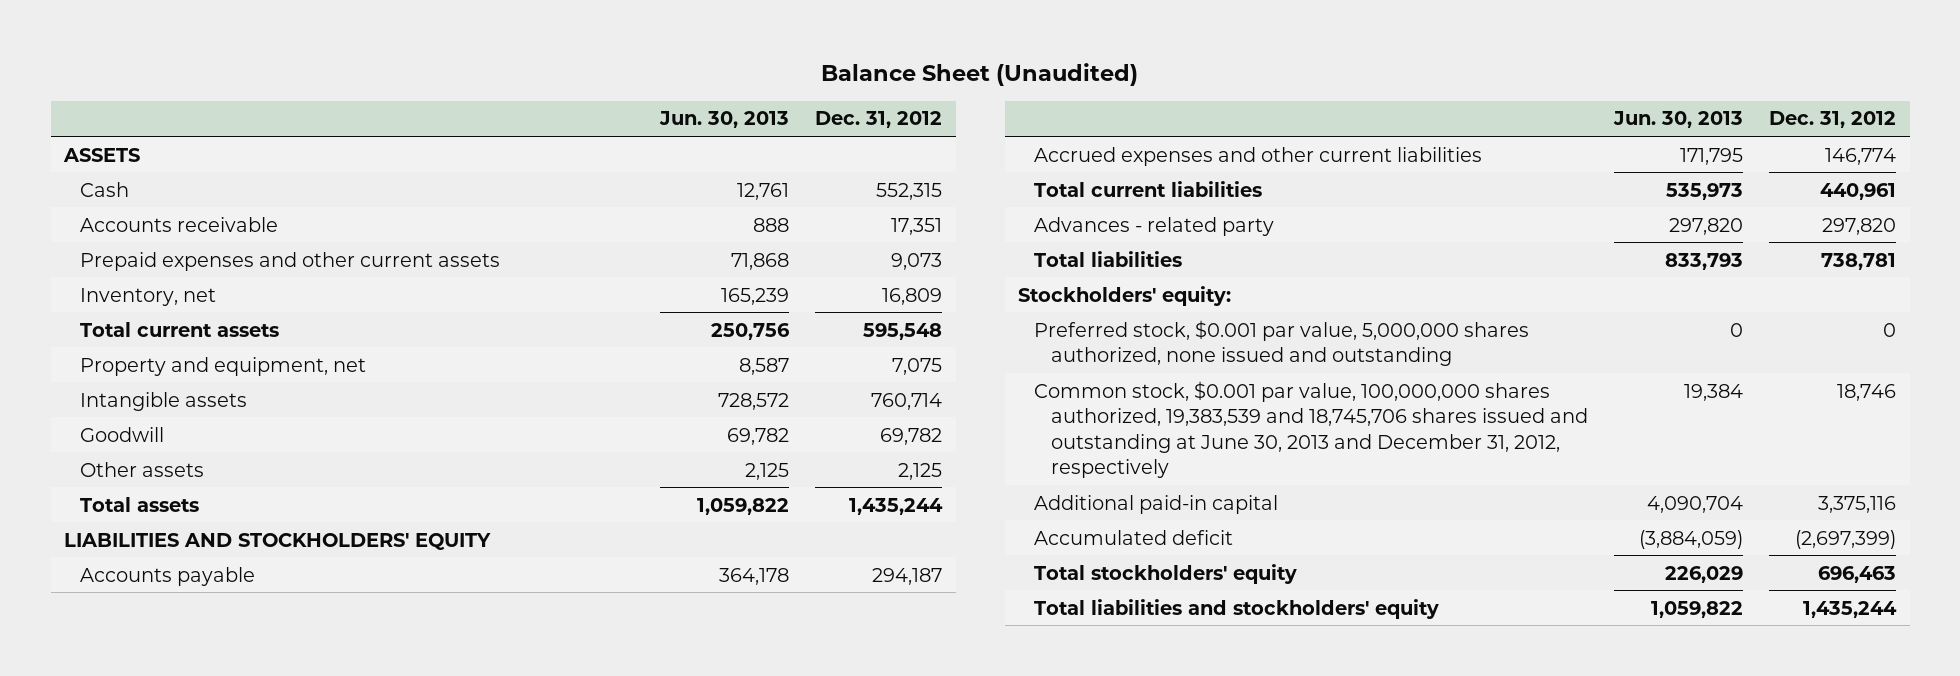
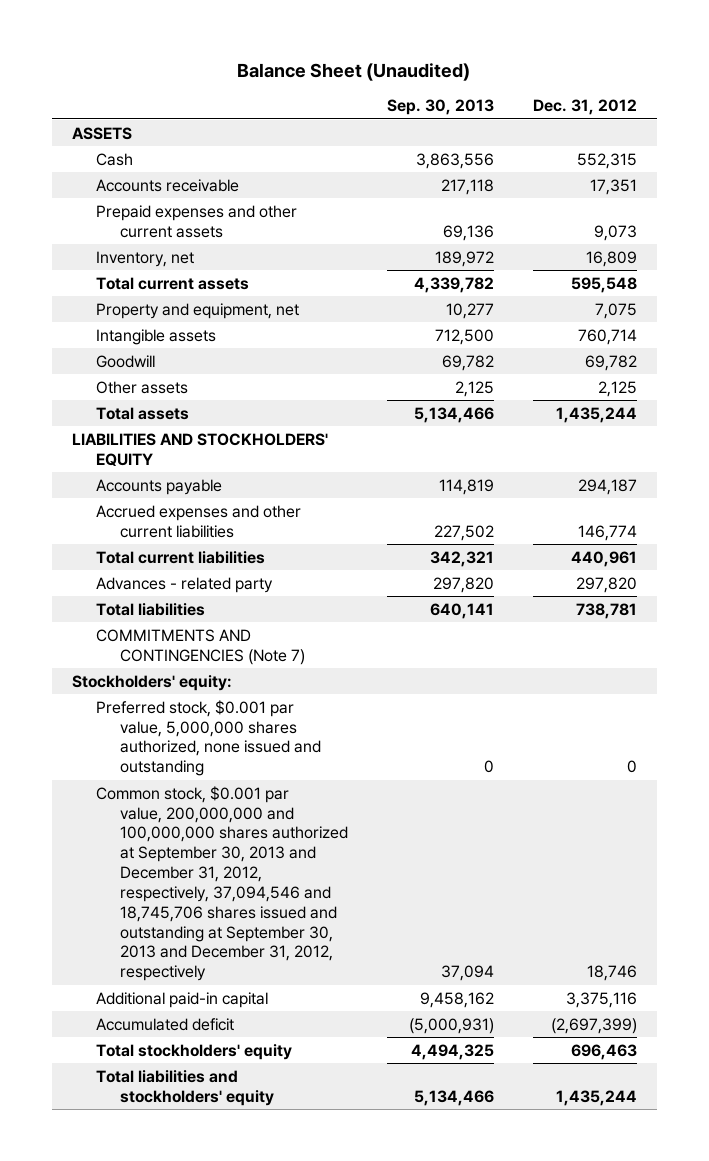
- | Jun. 30, 2013 | Dec. 31, 2012
+ | Sep. 30, 2013 | Dec. 31, 2012
+ COMMITMENTS AND CONTINGENCIES (Note 7)
- Common stock, $0.001 par value, 100,000,000 shares authorized, 19,383,539 and 18,745,706 shares issued and outstanding at June 30, 2013 and December 31, 2012, respectively | 19,384 | 18,746
+ Common stock, $0.001 par value, 200,000,000 and 100,000,000 shares authorized at September 30, 2013 and December 31, 2012, respectively, 37,094,546 and 18,745,706 shares issued and outstanding at September 30, 2013 and December 31, 2012, respectively | 37,094 | 18,746

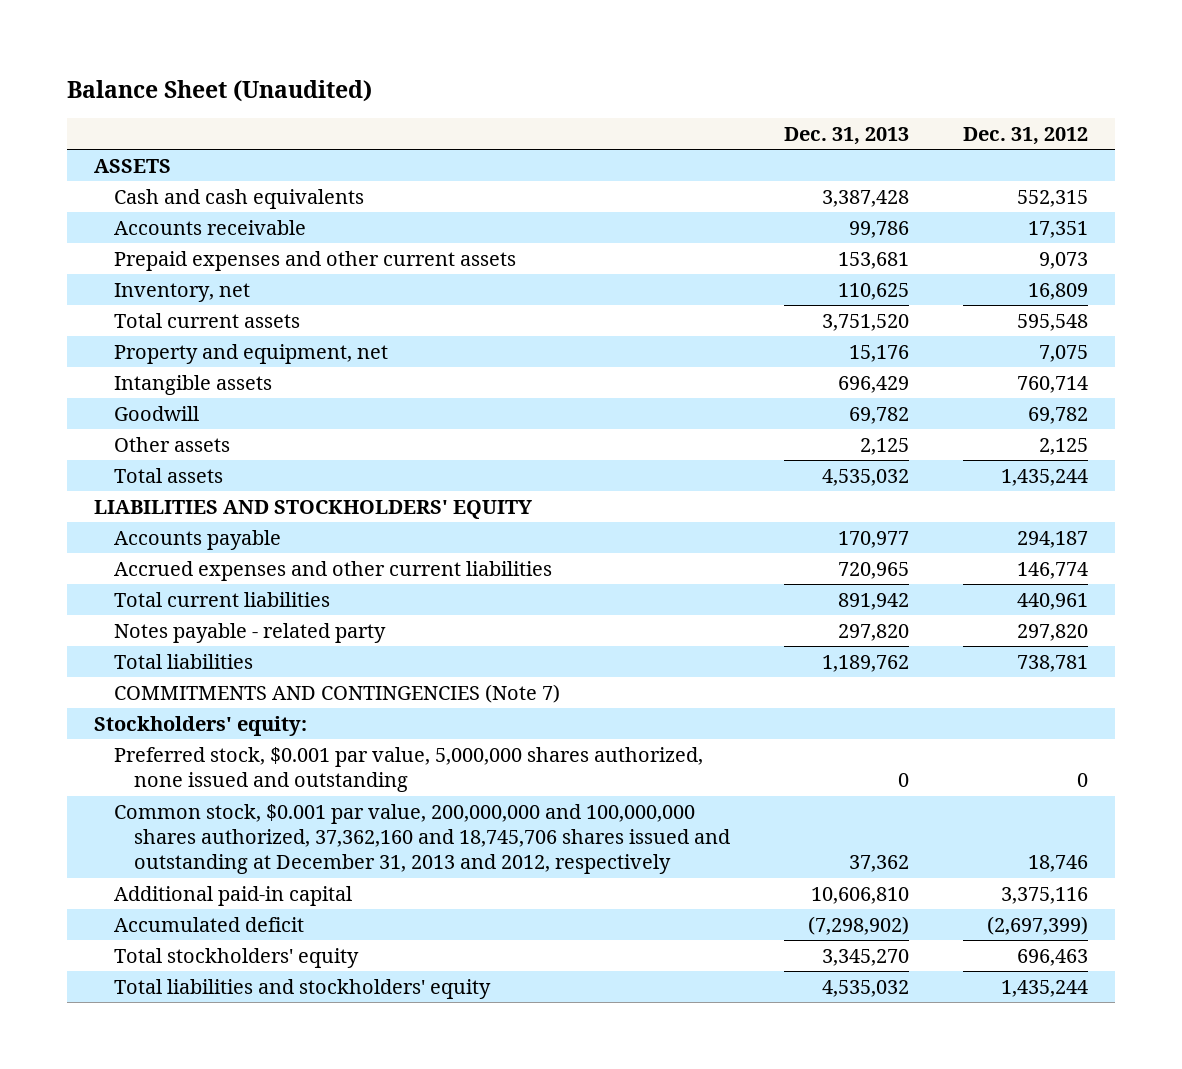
- | Sep. 30, 2013 | Dec. 31, 2012
+ | Dec. 31, 2013 | Dec. 31, 2012
- Cash | 3,863,556 | 552,315
+ Cash and cash equivalents | 3,387,428 | 552,315
- Advances - related party | 297,820 | 297,820
+ Notes payable - related party | 297,820 | 297,820
- Common stock, $0.001 par value, 200,000,000 and 100,000,000 shares authorized at September 30, 2013 and December 31, 2012, respectively, 37,094,546 and 18,745,706 shares issued and outstanding at September 30, 2013 and December 31, 2012, respectively | 37,094 | 18,746
+ Common stock, $0.001 par value, 200,000,000 and 100,000,000 shares authorized, 37,362,160 and 18,745,706 shares issued and outstanding at December 31, 2013 and 2012, respectively | 37,362 | 18,746

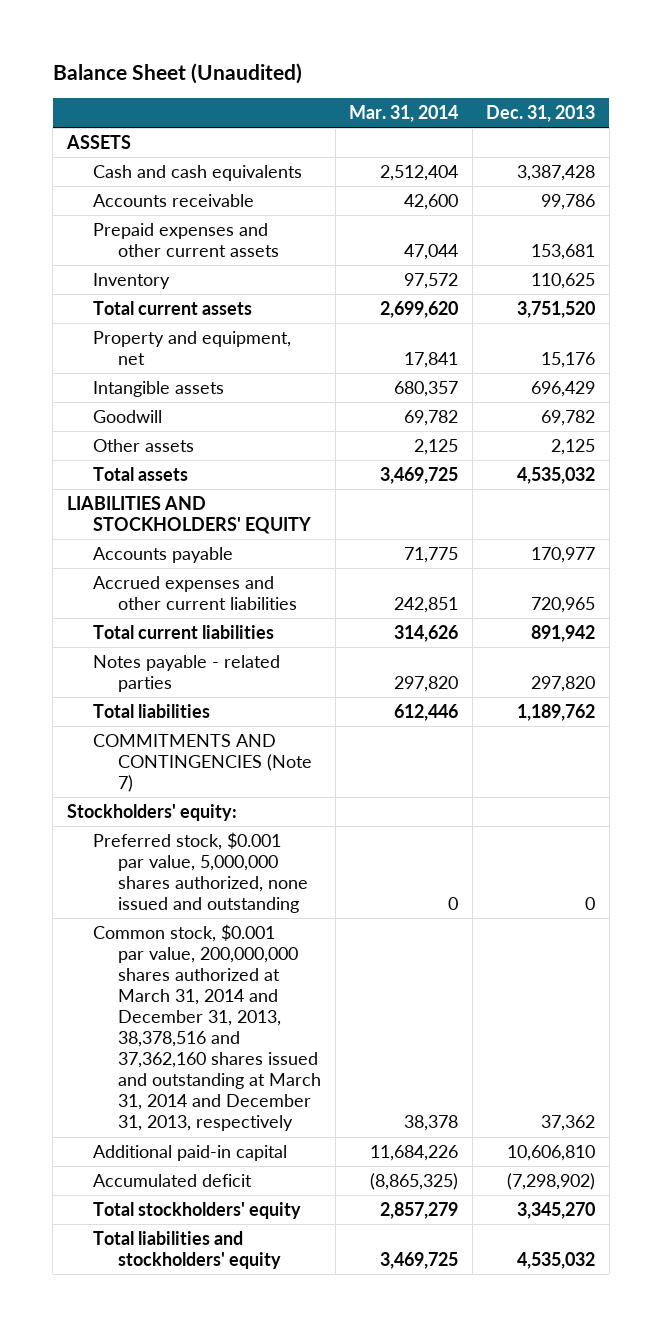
- | Dec. 31, 2013 | Dec. 31, 2012
+ | Mar. 31, 2014 | Dec. 31, 2013
- Inventory, net | 110,625 | 16,809
+ Inventory | 97,572 | 110,625
- Notes payable - related party | 297,820 | 297,820
+ Notes payable - related parties | 297,820 | 297,820
- Common stock, $0.001 par value, 200,000,000 and 100,000,000 shares authorized, 37,362,160 and 18,745,706 shares issued and outstanding at December 31, 2013 and 2012, respectively | 37,362 | 18,746
+ Common stock, $0.001 par value, 200,000,000 shares authorized at March 31, 2014 and December 31, 2013, 38,378,516 and 37,362,160 shares issued and outstanding at March 31, 2014 and December 31, 2013, respectively | 38,378 | 37,362

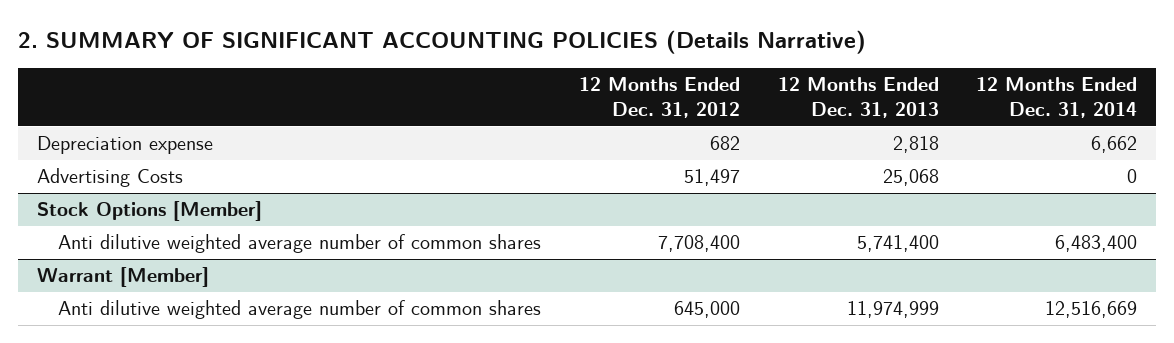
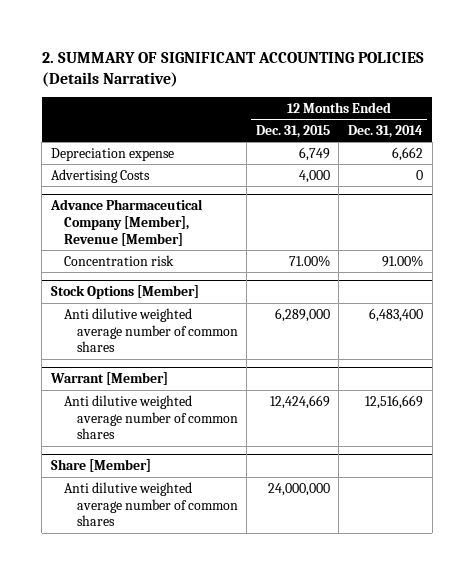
- | 12 Months Ended Dec. 31, 2012 | 12 Months Ended Dec. 31, 2013 | 12 Months Ended Dec. 31, 2014
+ | 12 Months Ended Dec. 31, 2015 | 12 Months Ended Dec. 31, 2014
+ Advance Pharmaceutical Company [Member], Revenue [Member]
+ Concentration risk | 71.00% | 91.00%
+ Share [Member]
+ Anti dilutive weighted average number of common shares | 24,000,000 |

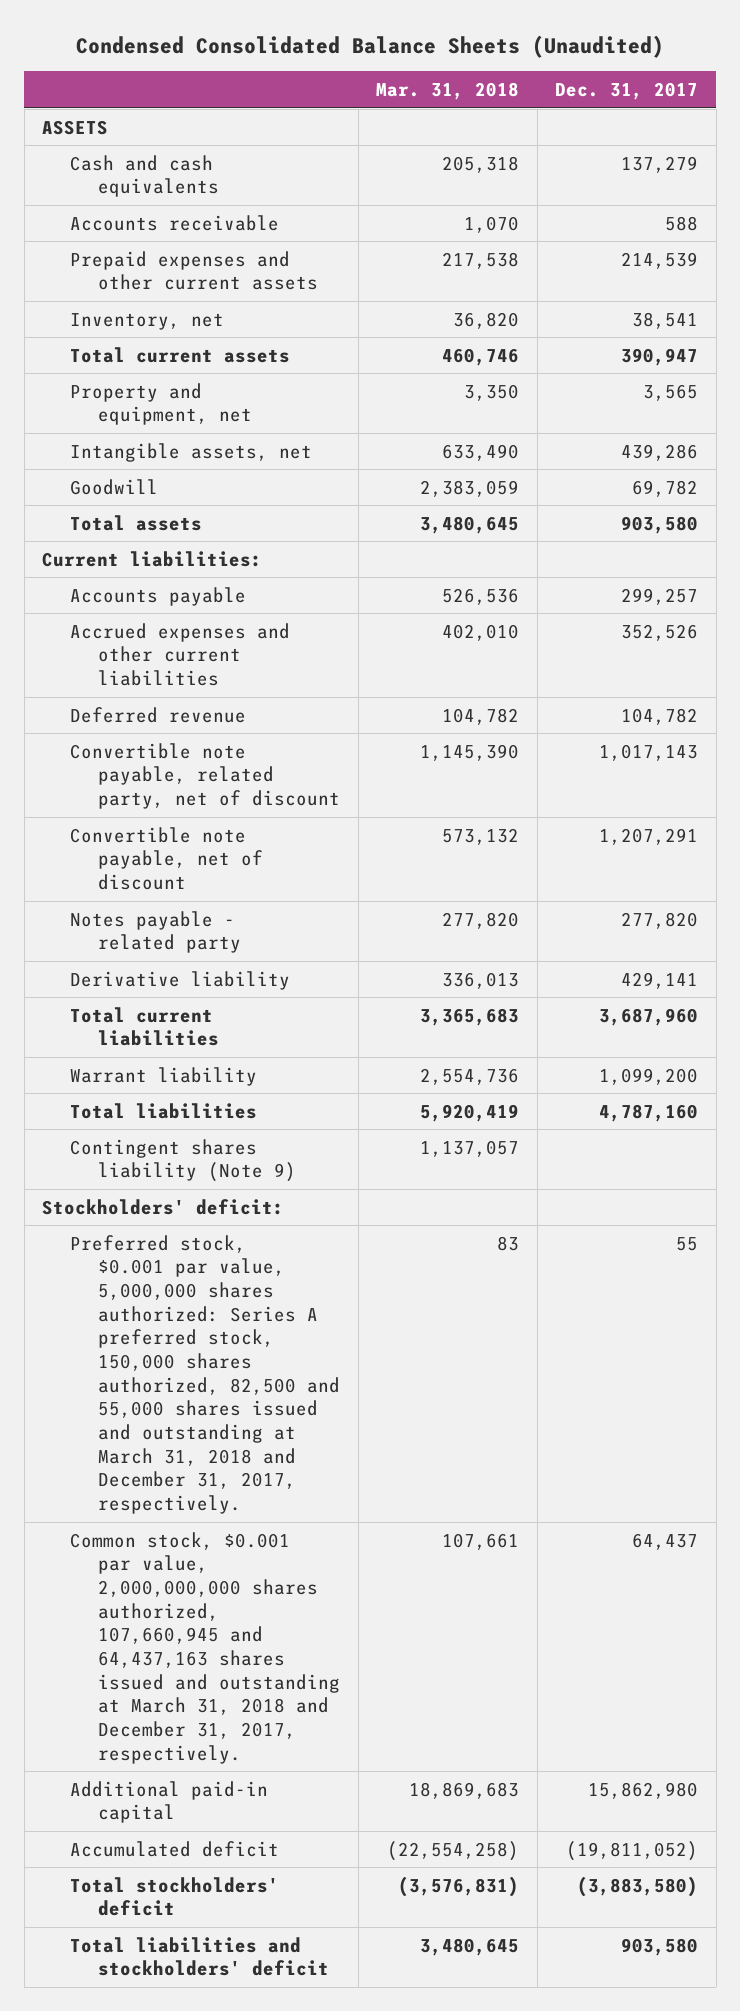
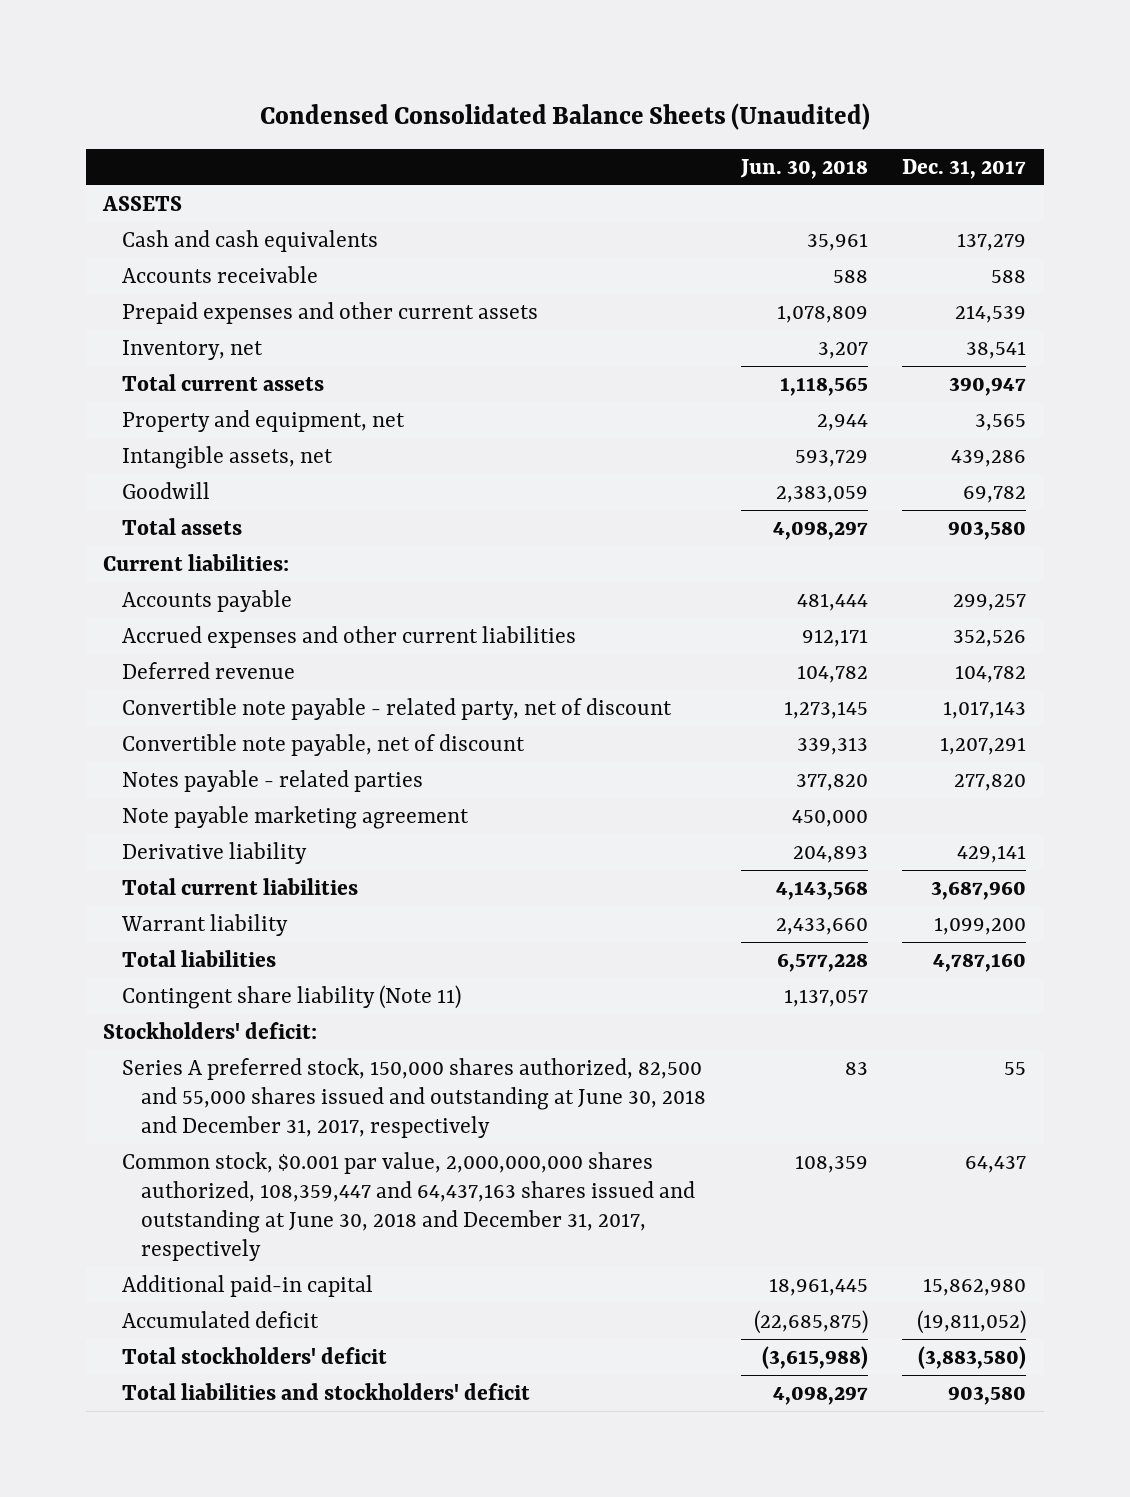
- | Mar. 31, 2018 | Dec. 31, 2017
+ | Jun. 30, 2018 | Dec. 31, 2017
- Convertible note payable, related party, net of discount | 1,145,390 | 1,017,143
+ Convertible note payable - related party, net of discount | 1,273,145 | 1,017,143
- Notes payable - related party | 277,820 | 277,820
+ Notes payable - related parties | 377,820 | 277,820
+ Note payable marketing agreement | 450,000 |
- Contingent shares liability (Note 9) | 1,137,057 |
+ Contingent share liability (Note 11) | 1,137,057 |
- Preferred stock, $0.001 par value, 5,000,000 shares authorized: Series A preferred stock, 150,000 shares authorized, 82,500 and 55,000 shares issued and outstanding at March 31, 2018 and December 31, 2017, respectively. | 83 | 55
- Common stock, $0.001 par value, 2,000,000,000 shares authorized, 107,660,945 and 64,437,163 shares issued and outstanding at March 31, 2018 and December 31, 2017, respectively. | 107,661 | 64,437
+ Series A preferred stock, 150,000 shares authorized, 82,500 and 55,000 shares issued and outstanding at June 30, 2018 and December 31, 2017, respectively | 83 | 55
+ Common stock, $0.001 par value, 2,000,000,000 shares authorized, 108,359,447 and 64,437,163 shares issued and outstanding at June 30, 2018 and December 31, 2017, respectively | 108,359 | 64,437

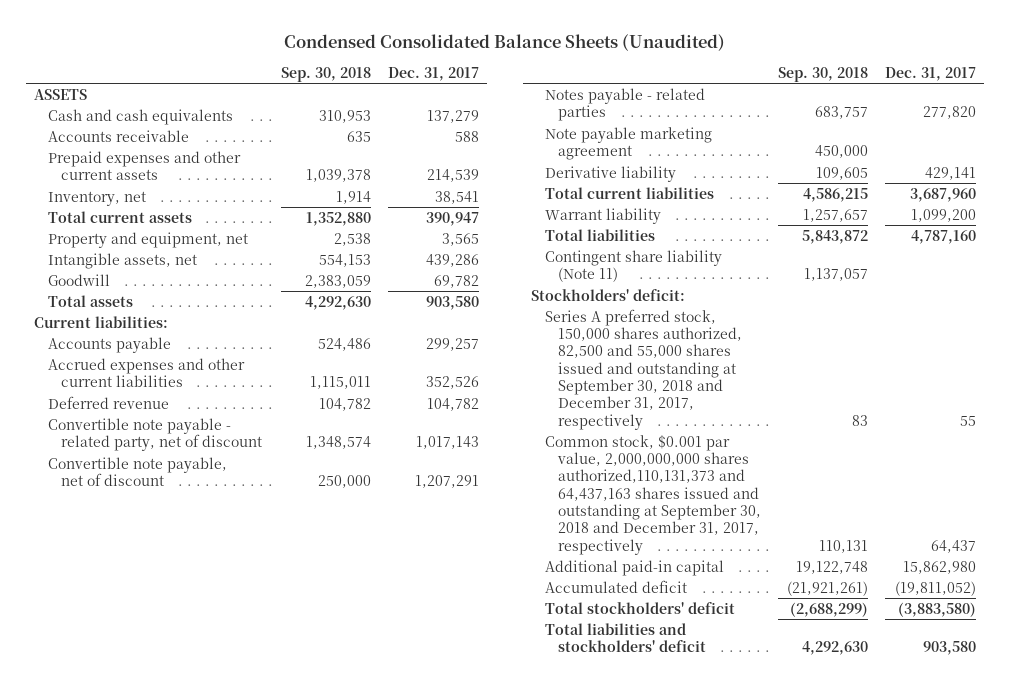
- | Jun. 30, 2018 | Dec. 31, 2017
+ | Sep. 30, 2018 | Dec. 31, 2017
- Series A preferred stock, 150,000 shares authorized, 82,500 and 55,000 shares issued and outstanding at June 30, 2018 and December 31, 2017, respectively | 83 | 55
- Common stock, $0.001 par value, 2,000,000,000 shares authorized, 108,359,447 and 64,437,163 shares issued and outstanding at June 30, 2018 and December 31, 2017, respectively | 108,359 | 64,437
+ Series A preferred stock, 150,000 shares authorized, 82,500 and 55,000 shares issued and outstanding at September 30, 2018 and December 31, 2017, respectively | 83 | 55
+ Common stock, $0.001 par value, 2,000,000,000 shares authorized,110,131,373 and 64,437,163 shares issued and outstanding at September 30, 2018 and December 31, 2017, respectively | 110,131 | 64,437

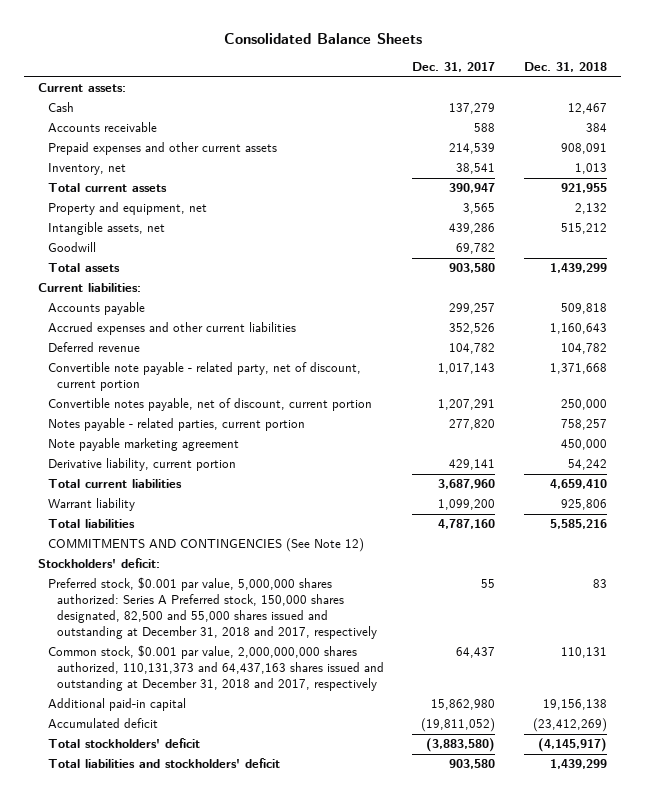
- Condensed Consolidated Balance Sheets (Unaudited)
+ Consolidated Balance Sheets
- | Sep. 30, 2018 | Dec. 31, 2017
+ | Dec. 31, 2017 | Dec. 31, 2018
- ASSETS
- Cash and cash equivalents | 310,953 | 137,279
+ Current assets:
+ Cash | 137,279 | 12,467
- Convertible note payable - related party, net of discount | 1,348,574 | 1,017,143
- Convertible note payable, net of discount | 250,000 | 1,207,291
- Notes payable - related parties | 683,757 | 277,820
+ Convertible note payable - related party, net of discount, current portion | 1,017,143 | 1,371,668
+ Convertible notes payable, net of discount, current portion | 1,207,291 | 250,000
+ Notes payable - related parties, current portion | 277,820 | 758,257
- Derivative liability | 109,605 | 429,141
+ Derivative liability, current portion | 429,141 | 54,242
- Contingent share liability (Note 11) | 1,137,057 |
+ COMMITMENTS AND CONTINGENCIES (See Note 12)
- Series A preferred stock, 150,000 shares authorized, 82,500 and 55,000 shares issued and outstanding at September 30, 2018 and December 31, 2017, respectively | 83 | 55
- Common stock, $0.001 par value, 2,000,000,000 shares authorized,110,131,373 and 64,437,163 shares issued and outstanding at September 30, 2018 and December 31, 2017, respectively | 110,131 | 64,437
+ Preferred stock, $0.001 par value, 5,000,000 shares authorized: Series A Preferred stock, 150,000 shares designated, 82,500 and 55,000 shares issued and outstanding at December 31, 2018 and 2017, respectively | 55 | 83
+ Common stock, $0.001 par value, 2,000,000,000 shares authorized, 110,131,373 and 64,437,163 shares issued and outstanding at December 31, 2018 and 2017, respectively | 64,437 | 110,131

